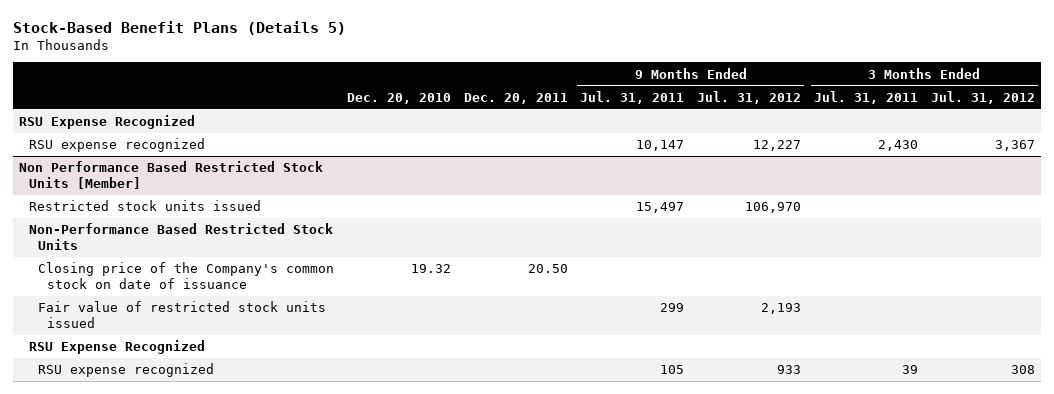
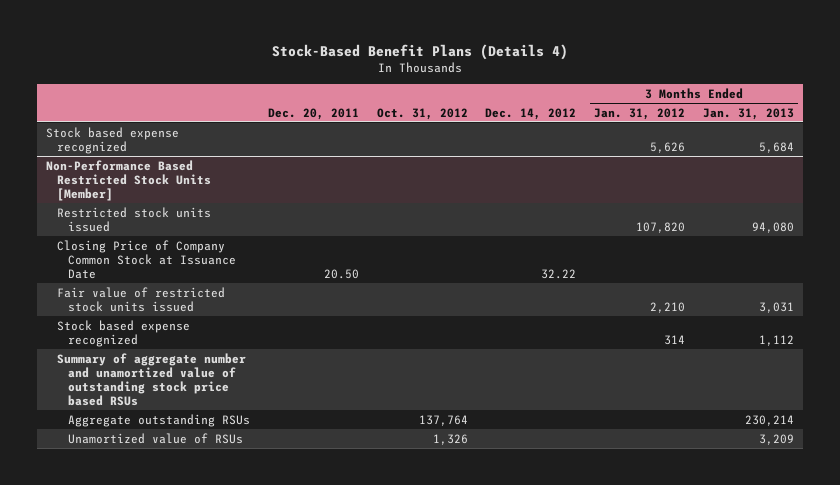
- Stock-Based Benefit Plans (Details 5)
+ Stock-Based Benefit Plans (Details 4)
- | Dec. 20, 2010 | Dec. 20, 2011 | 9 Months Ended Jul. 31, 2011 | 9 Months Ended Jul. 31, 2012 | 3 Months Ended Jul. 31, 2011 | 3 Months Ended Jul. 31, 2012
+ | Dec. 20, 2011 | Oct. 31, 2012 | Dec. 14, 2012 | 3 Months Ended Jan. 31, 2012 | 3 Months Ended Jan. 31, 2013
- RSU Expense Recognized
- RSU expense recognized | | | 10,147 | 12,227 | 2,430 | 3,367
- Non Performance Based Restricted Stock Units [Member]
+ Stock based expense recognized | | | | 5,626 | 5,684
+ Non-Performance Based Restricted Stock Units [Member]
- Non-Performance Based Restricted Stock Units
- Closing price of the Company's common stock on date of issuance | 19.32 | 20.50 | | | |
+ Closing Price of Company Common Stock at Issuance Date | 20.50 | | 32.22 | |
- RSU Expense Recognized
- RSU expense recognized | | | 105 | 933 | 39 | 308
+ Stock based expense recognized | | | | 314 | 1,112
+ Summary of aggregate number and unamortized value of outstanding stock price based RSUs
+ Aggregate outstanding RSUs | | 137,764 | | | 230,214
+ Unamortized value of RSUs | | 1,326 | | | 3,209

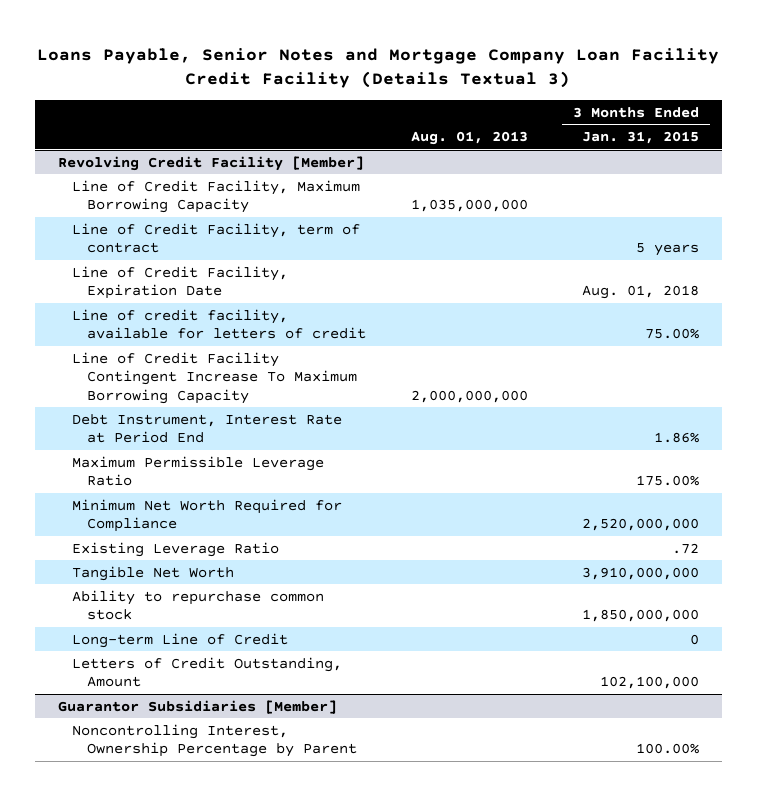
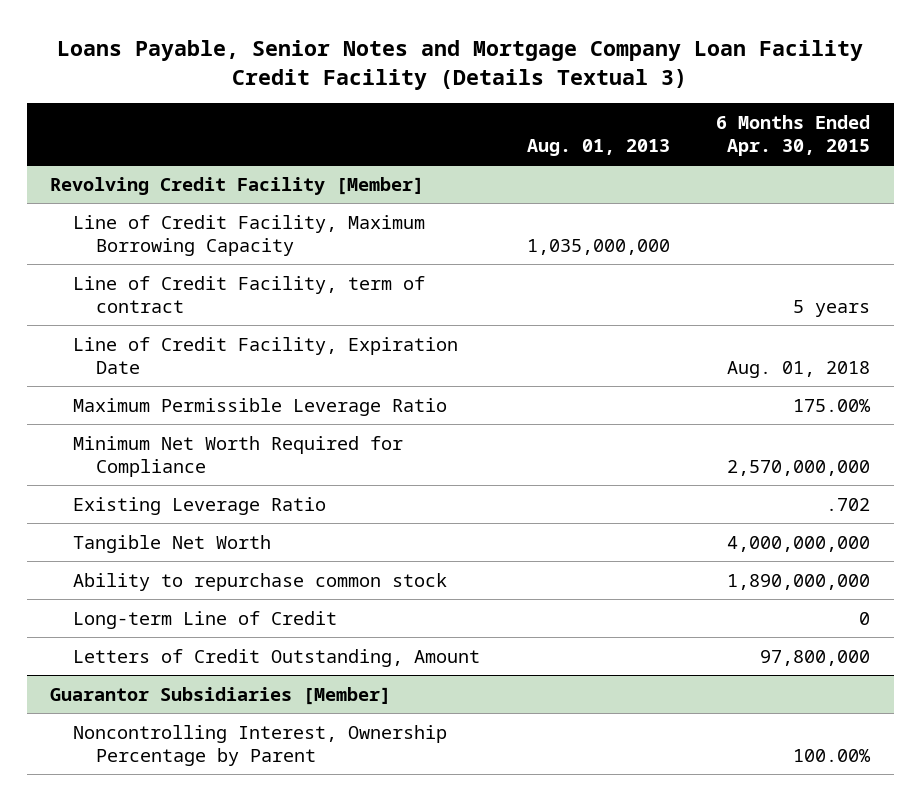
- | Aug. 01, 2013 | 3 Months Ended Jan. 31, 2015
+ | Aug. 01, 2013 | 6 Months Ended Apr. 30, 2015
@ Revolving Credit Facility [Member]
- Line of credit facility, available for letters of credit | | 75.00%
- Line of Credit Facility Contingent Increase To Maximum Borrowing Capacity | 2,000,000,000 |
- Debt Instrument, Interest Rate at Period End | | 1.86%

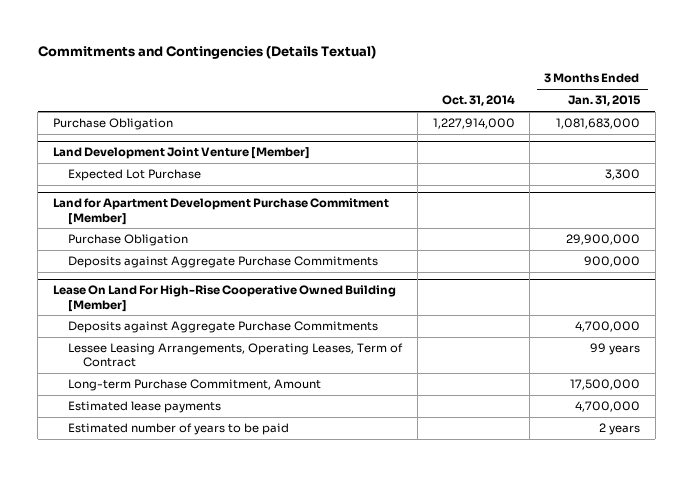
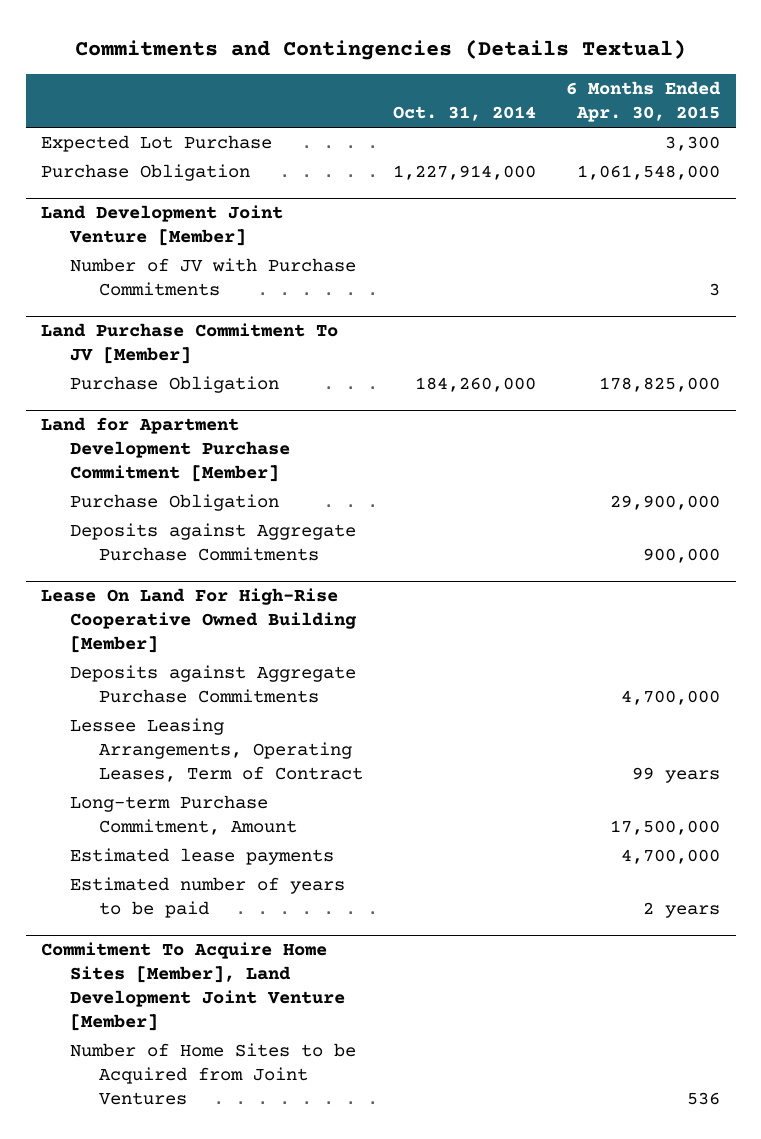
- | Oct. 31, 2014 | 3 Months Ended Jan. 31, 2015
+ | Oct. 31, 2014 | 6 Months Ended Apr. 30, 2015
+ Expected Lot Purchase | | 3,300
@ Land Development Joint Venture [Member]
- Expected Lot Purchase | | 3,300
+ Number of JV with Purchase Commitments | | 3
+ Land Purchase Commitment To JV [Member]
+ Purchase Obligation | 184,260,000 | 178,825,000
+ Commitment To Acquire Home Sites [Member], Land Development Joint Venture [Member]
+ Number of Home Sites to be Acquired from Joint Ventures | | 536

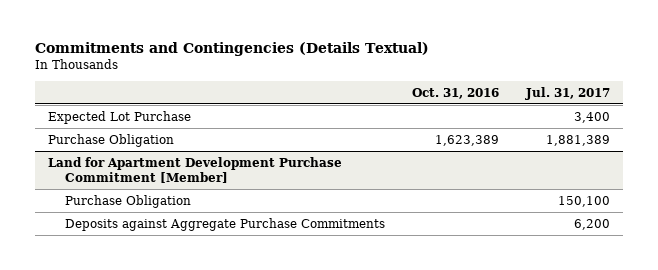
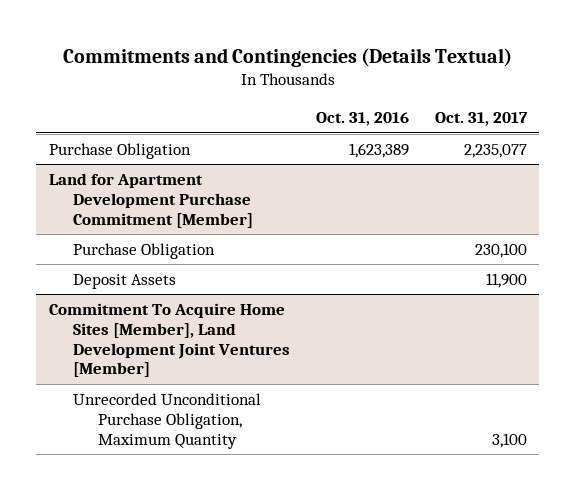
- | Oct. 31, 2016 | Jul. 31, 2017
+ | Oct. 31, 2016 | Oct. 31, 2017
- Expected Lot Purchase | | 3,400
@ Land for Apartment Development Purchase Commitment [Member]
- Deposits against Aggregate Purchase Commitments | | 6,200
+ Deposit Assets | | 11,900
+ Commitment To Acquire Home Sites [Member], Land Development Joint Ventures [Member]
+ Unrecorded Unconditional Purchase Obligation, Maximum Quantity | | 3,100

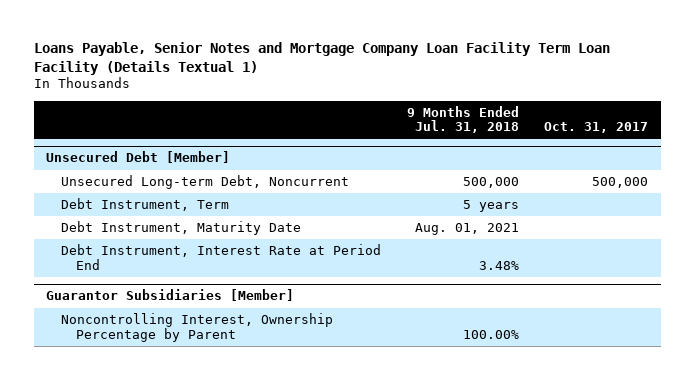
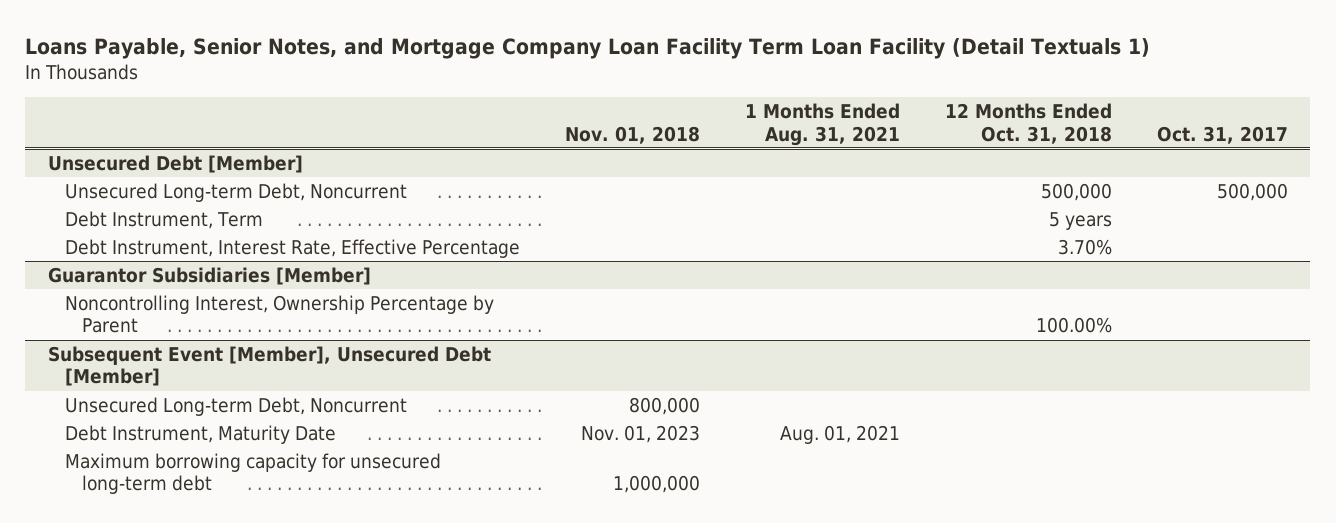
- Loans Payable, Senior Notes and Mortgage Company Loan Facility Term Loan Facility (Details Textual 1)
+ Loans Payable, Senior Notes, and Mortgage Company Loan Facility Term Loan Facility (Detail Textuals 1)
- | 9 Months Ended Jul. 31, 2018 | Oct. 31, 2017
+ | Nov. 01, 2018 | 1 Months Ended Aug. 31, 2021 | 12 Months Ended Oct. 31, 2018 | Oct. 31, 2017
@ Unsecured Debt [Member]
- Debt Instrument, Maturity Date | Aug. 01, 2021 |
- Debt Instrument, Interest Rate at Period End | 3.48% |
+ Debt Instrument, Interest Rate, Effective Percentage | | | 3.70% |
+ Subsequent Event [Member], Unsecured Debt [Member]
+ Unsecured Long-term Debt, Noncurrent | 800,000 | | |
+ Debt Instrument, Maturity Date | Nov. 01, 2023 | Aug. 01, 2021 | |
+ Maximum borrowing capacity for unsecured long-term debt | 1,000,000 | | |

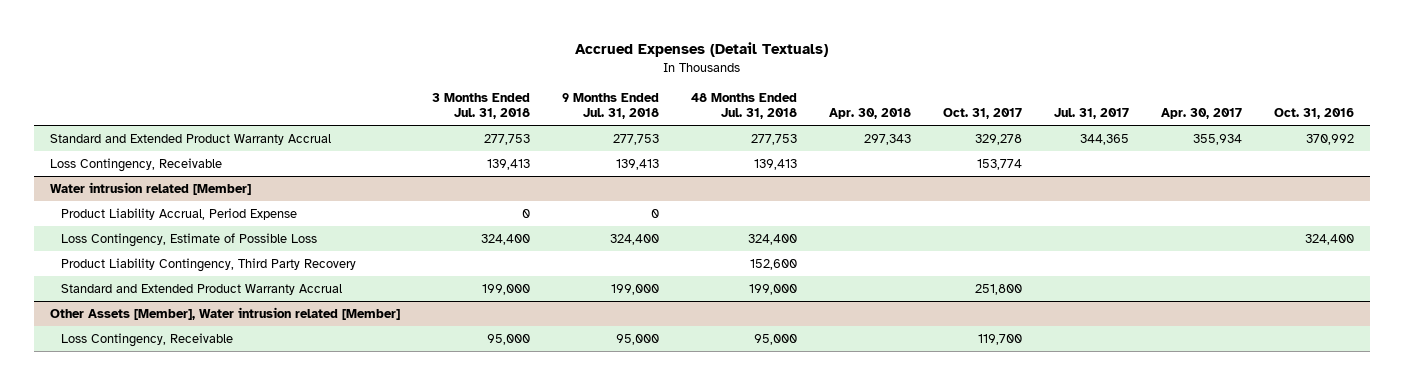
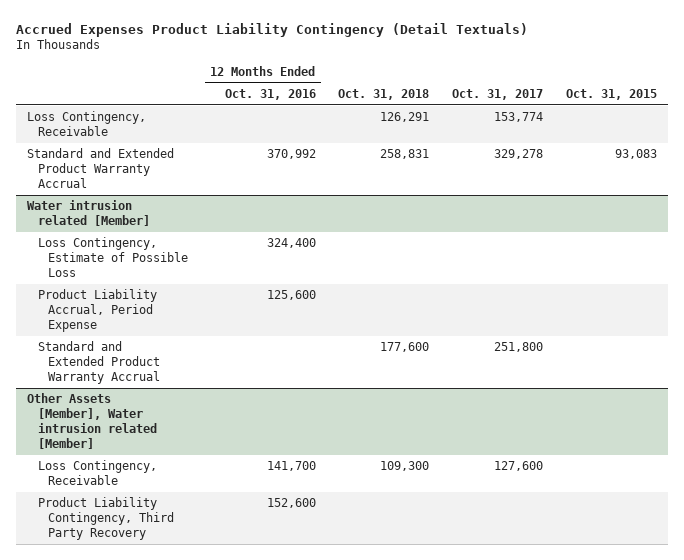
- Accrued Expenses (Detail Textuals)
+ Accrued Expenses Product Liability Contingency (Detail Textuals)
- | 3 Months Ended Jul. 31, 2018 | 9 Months Ended Jul. 31, 2018 | 48 Months Ended Jul. 31, 2018 | Apr. 30, 2018 | Oct. 31, 2017 | Jul. 31, 2017 | Apr. 30, 2017 | Oct. 31, 2016
+ | 12 Months Ended Oct. 31, 2016 | Oct. 31, 2018 | Oct. 31, 2017 | Oct. 31, 2015
moved down: Standard and Extended Product Warranty Accrual | 370,992 | 258,831 | 329,278 | 93,083
@ Water intrusion related [Member]
- Product Liability Contingency, Third Party Recovery | | | 152,600 | | | | |
moved down: Product Liability Accrual, Period Expense | 125,600 | | |
@ Other Assets [Member], Water intrusion related [Member]
- Loss Contingency, Receivable | 95,000 | 95,000 | 95,000 | | 119,700 | | |
+ Loss Contingency, Receivable | 141,700 | 109,300 | 127,600 |
+ Product Liability Contingency, Third Party Recovery | 152,600 | | |

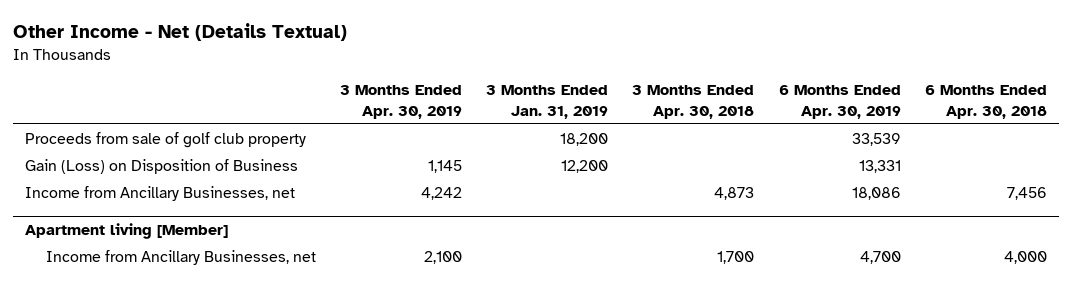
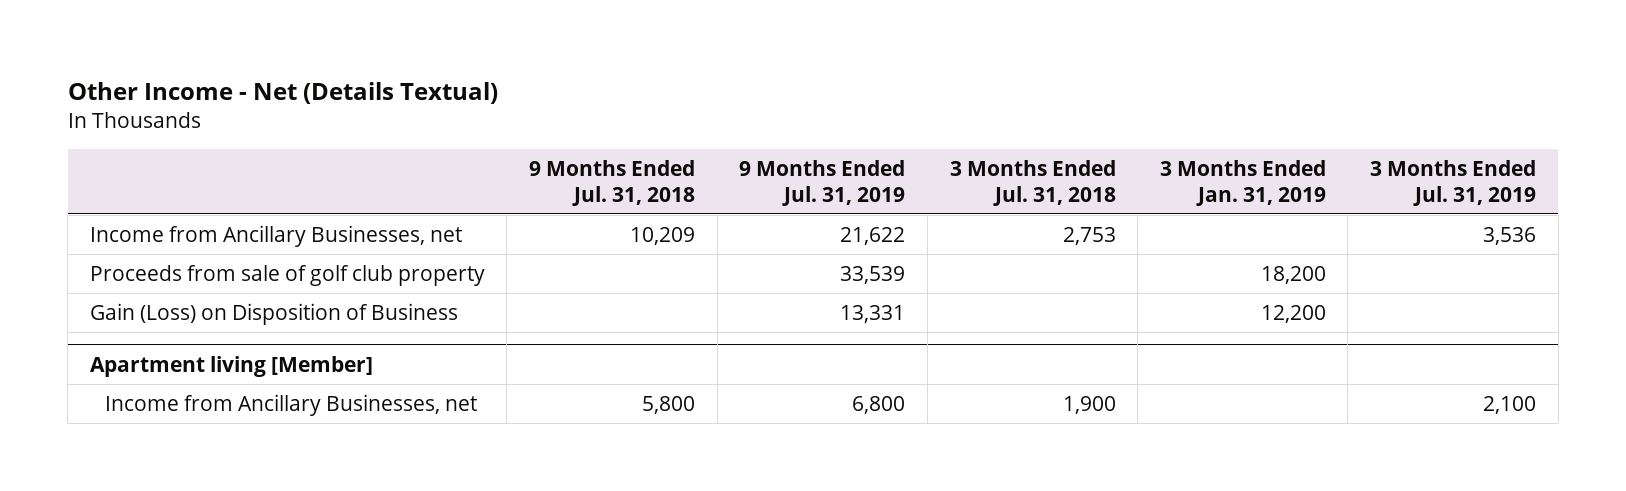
- | 3 Months Ended Apr. 30, 2019 | 3 Months Ended Jan. 31, 2019 | 3 Months Ended Apr. 30, 2018 | 6 Months Ended Apr. 30, 2019 | 6 Months Ended Apr. 30, 2018
+ | 9 Months Ended Jul. 31, 2018 | 9 Months Ended Jul. 31, 2019 | 3 Months Ended Jul. 31, 2018 | 3 Months Ended Jan. 31, 2019 | 3 Months Ended Jul. 31, 2019
moved up: Income from Ancillary Businesses, net | 10,209 | 21,622 | 2,753 | | 3,536

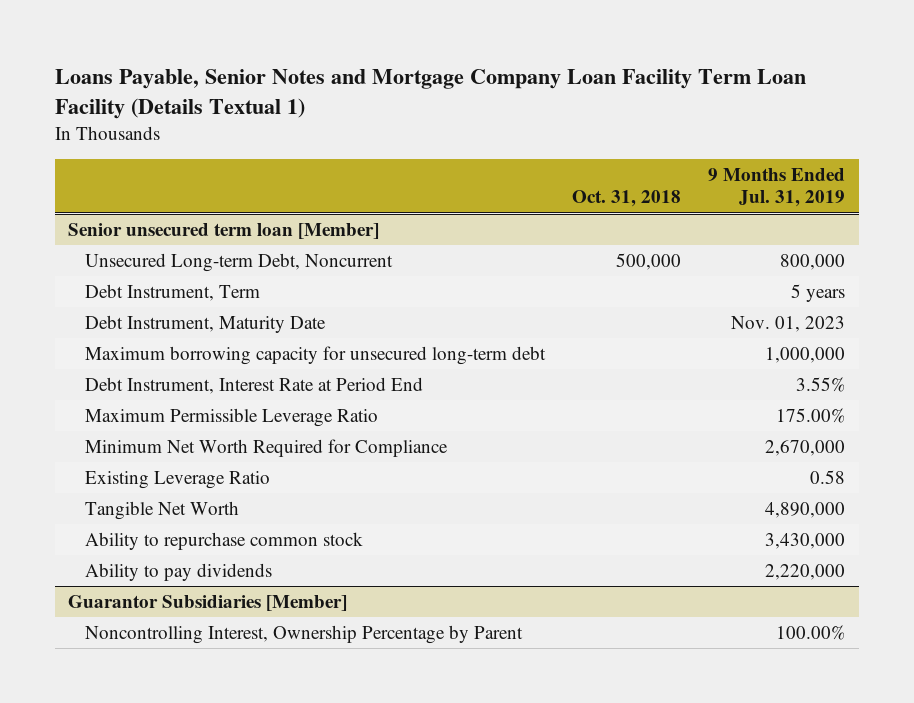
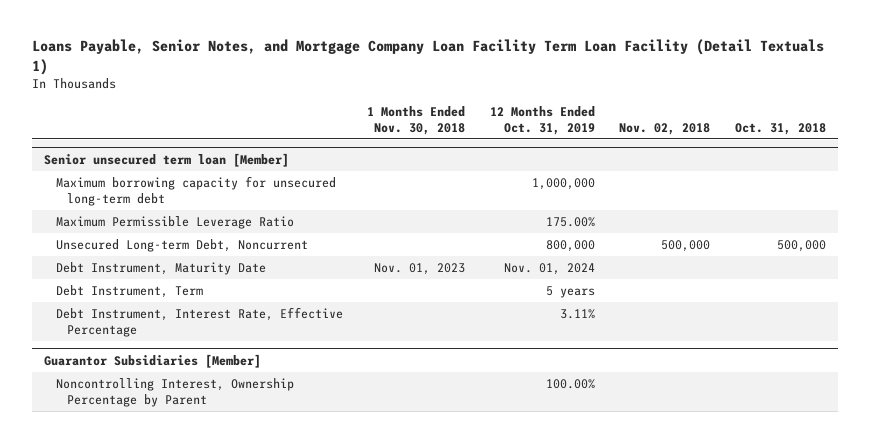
- Loans Payable, Senior Notes and Mortgage Company Loan Facility Term Loan Facility (Details Textual 1)
+ Loans Payable, Senior Notes, and Mortgage Company Loan Facility Term Loan Facility (Detail Textuals 1)
- | Oct. 31, 2018 | 9 Months Ended Jul. 31, 2019
+ | 1 Months Ended Nov. 30, 2018 | 12 Months Ended Oct. 31, 2019 | Nov. 02, 2018 | Oct. 31, 2018
@ Senior unsecured term loan [Member]
- Debt Instrument, Interest Rate at Period End | | 3.55%
- Minimum Net Worth Required for Compliance | | 2,670,000
- Existing Leverage Ratio | | 0.58
- Tangible Net Worth | | 4,890,000
- Ability to repurchase common stock | | 3,430,000
- Ability to pay dividends | | 2,220,000
moved down: Unsecured Long-term Debt, Noncurrent | | 800,000 | 500,000 | 500,000
moved down: Debt Instrument, Maturity Date | Nov. 01, 2023 | Nov. 01, 2024 | |
moved down: Debt Instrument, Term | | 5 years | |
+ Debt Instrument, Interest Rate, Effective Percentage | | 3.11% | |

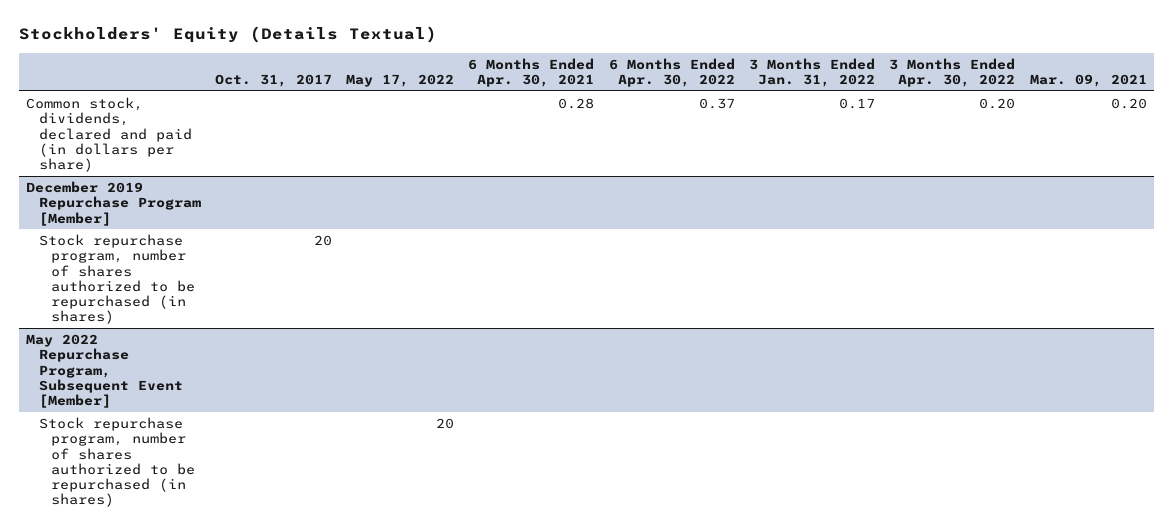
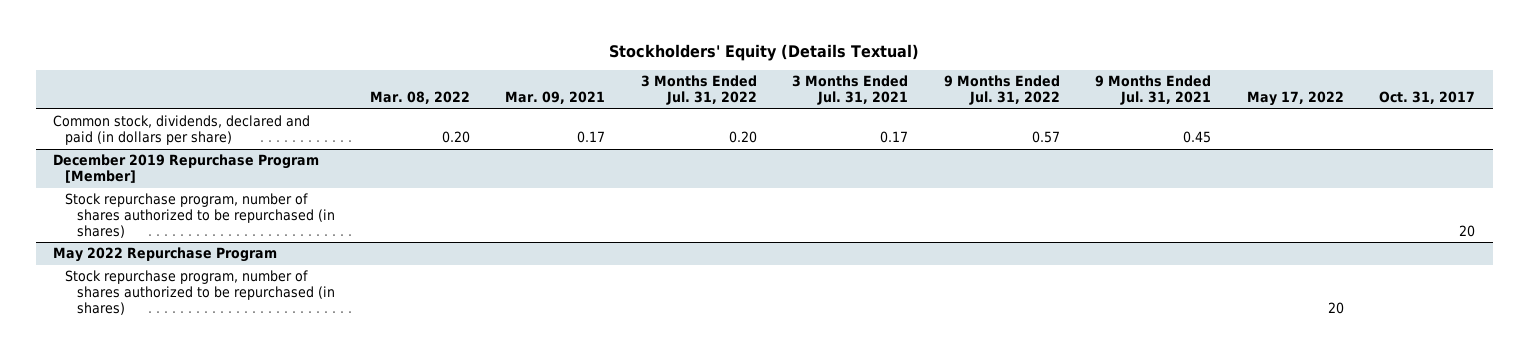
- | Oct. 31, 2017 | May 17, 2022 | 6 Months Ended Apr. 30, 2021 | 6 Months Ended Apr. 30, 2022 | 3 Months Ended Jan. 31, 2022 | 3 Months Ended Apr. 30, 2022 | Mar. 09, 2021
+ | Mar. 08, 2022 | Mar. 09, 2021 | 3 Months Ended Jul. 31, 2022 | 3 Months Ended Jul. 31, 2021 | 9 Months Ended Jul. 31, 2022 | 9 Months Ended Jul. 31, 2021 | May 17, 2022 | Oct. 31, 2017
- Common stock, dividends, declared and paid (in dollars per share) | | | 0.28 | 0.37 | 0.17 | 0.20 | 0.20
+ Common stock, dividends, declared and paid (in dollars per share) | 0.20 | 0.17 | 0.20 | 0.17 | 0.57 | 0.45 | |
- May 2022 Repurchase Program, Subsequent Event [Member]
+ May 2022 Repurchase Program

